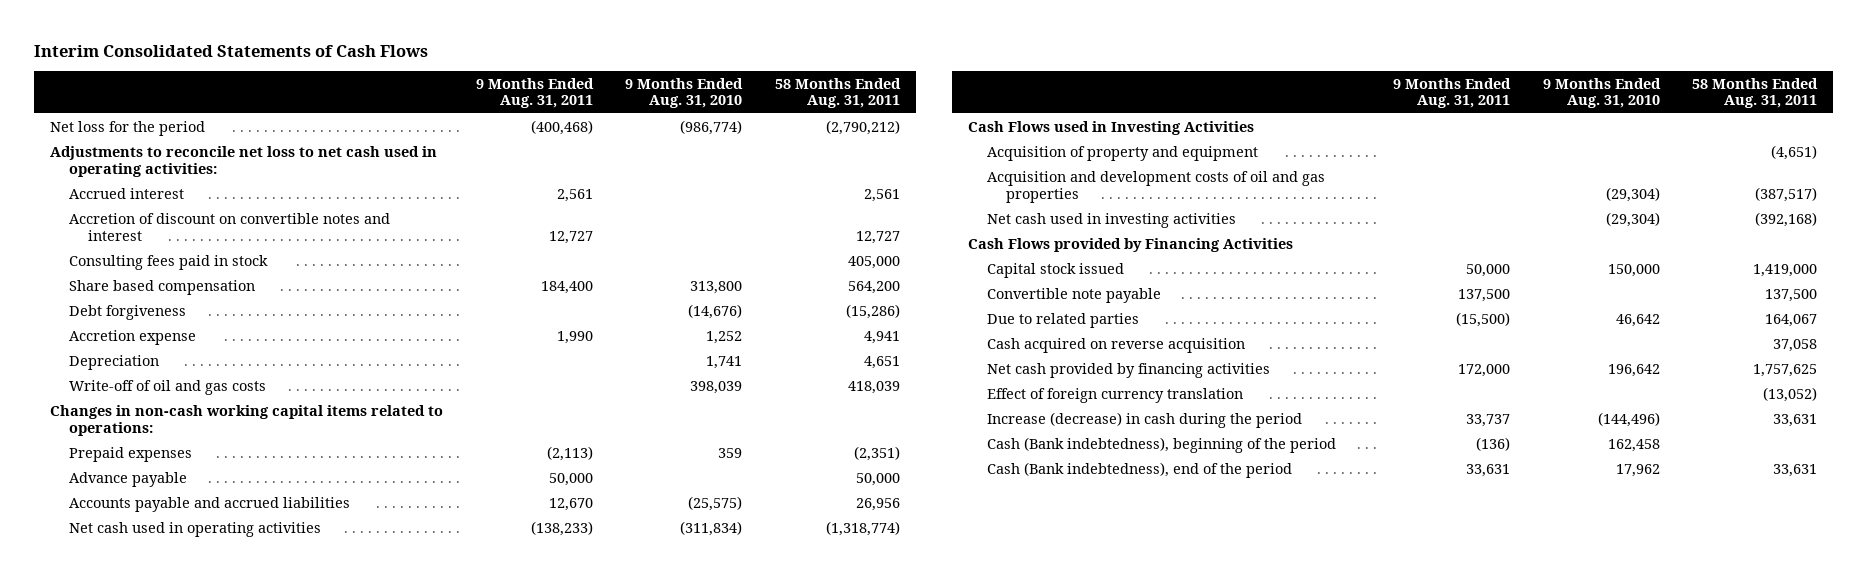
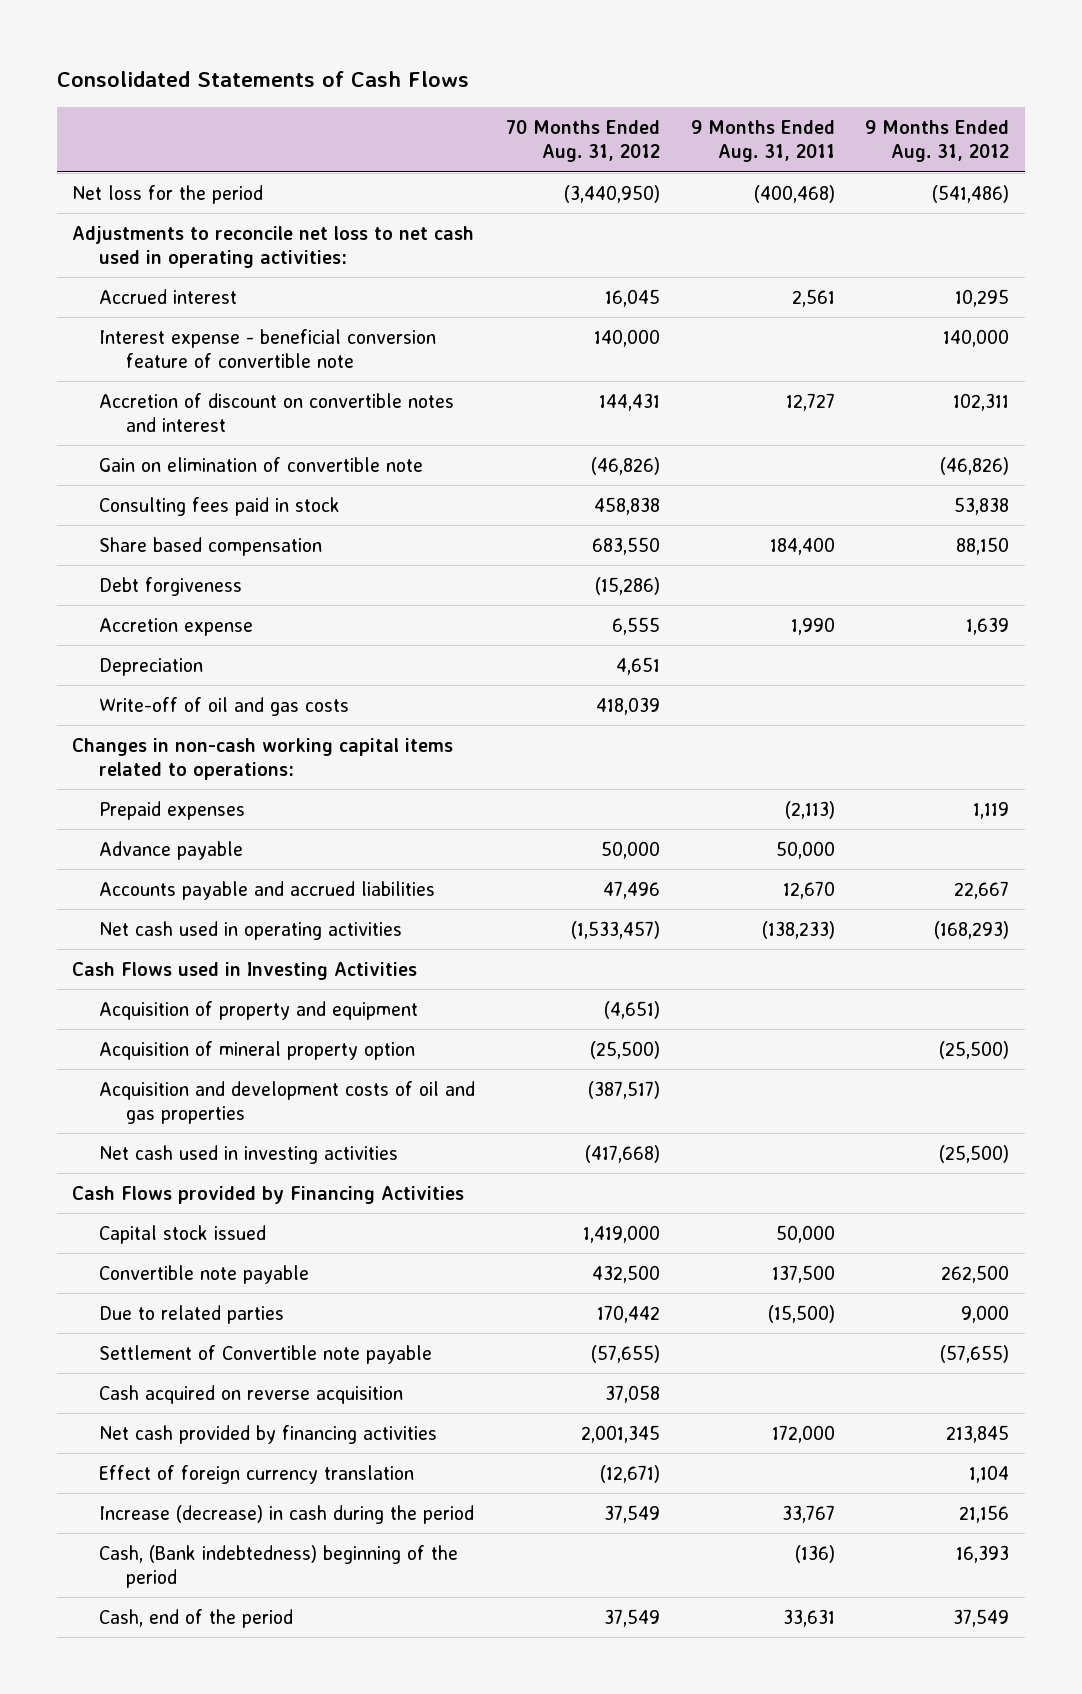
- Interim Consolidated Statements of Cash Flows
+ Consolidated Statements of Cash Flows
- | 9 Months Ended Aug. 31, 2011 | 9 Months Ended Aug. 31, 2010 | 58 Months Ended Aug. 31, 2011
+ | 70 Months Ended Aug. 31, 2012 | 9 Months Ended Aug. 31, 2011 | 9 Months Ended Aug. 31, 2012
+ Interest expense - beneficial conversion feature of convertible note | 140,000 | | 140,000
+ Gain on elimination of convertible note | (46,826) | | (46,826)
+ Acquisition of mineral property option | (25,500) | | (25,500)
+ Settlement of Convertible note payable | (57,655) | | (57,655)
- Increase (decrease) in cash during the period | 33,737 | (144,496) | 33,631
- Cash (Bank indebtedness), beginning of the period | (136) | 162,458 |
- Cash (Bank indebtedness), end of the period | 33,631 | 17,962 | 33,631
+ Increase (decrease) in cash during the period | 37,549 | 33,767 | 21,156
+ Cash, (Bank indebtedness) beginning of the period | | (136) | 16,393
+ Cash, end of the period | 37,549 | 33,631 | 37,549

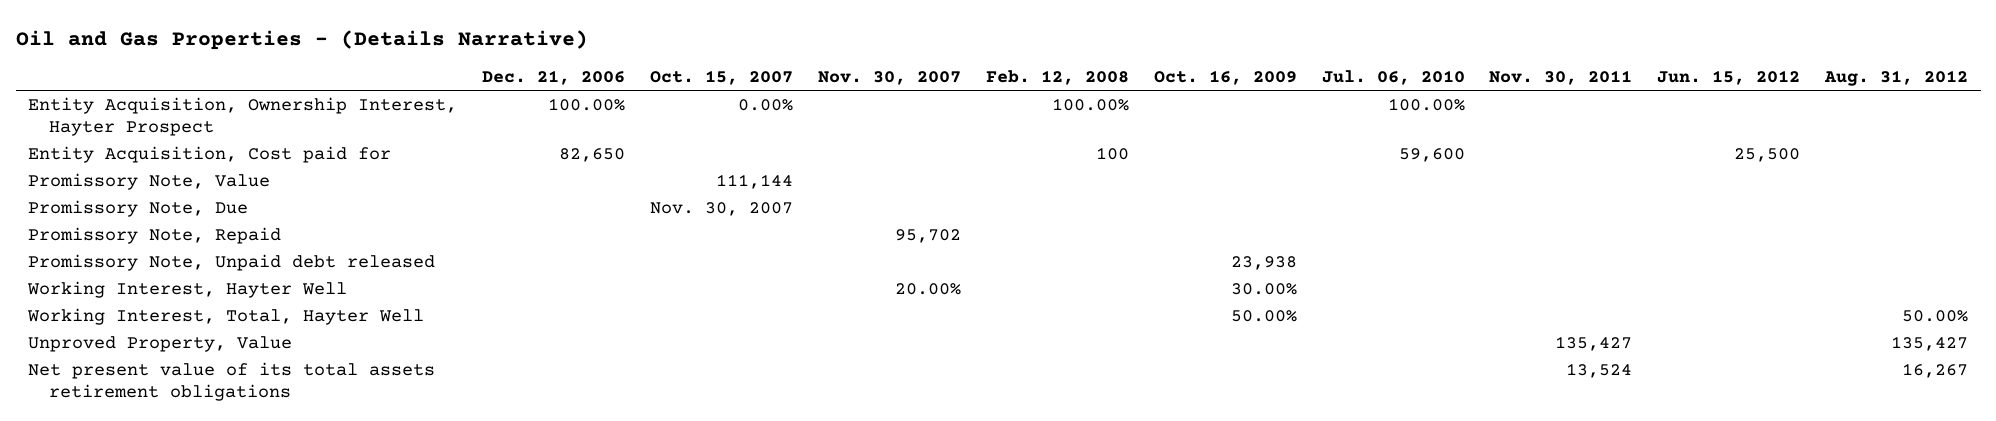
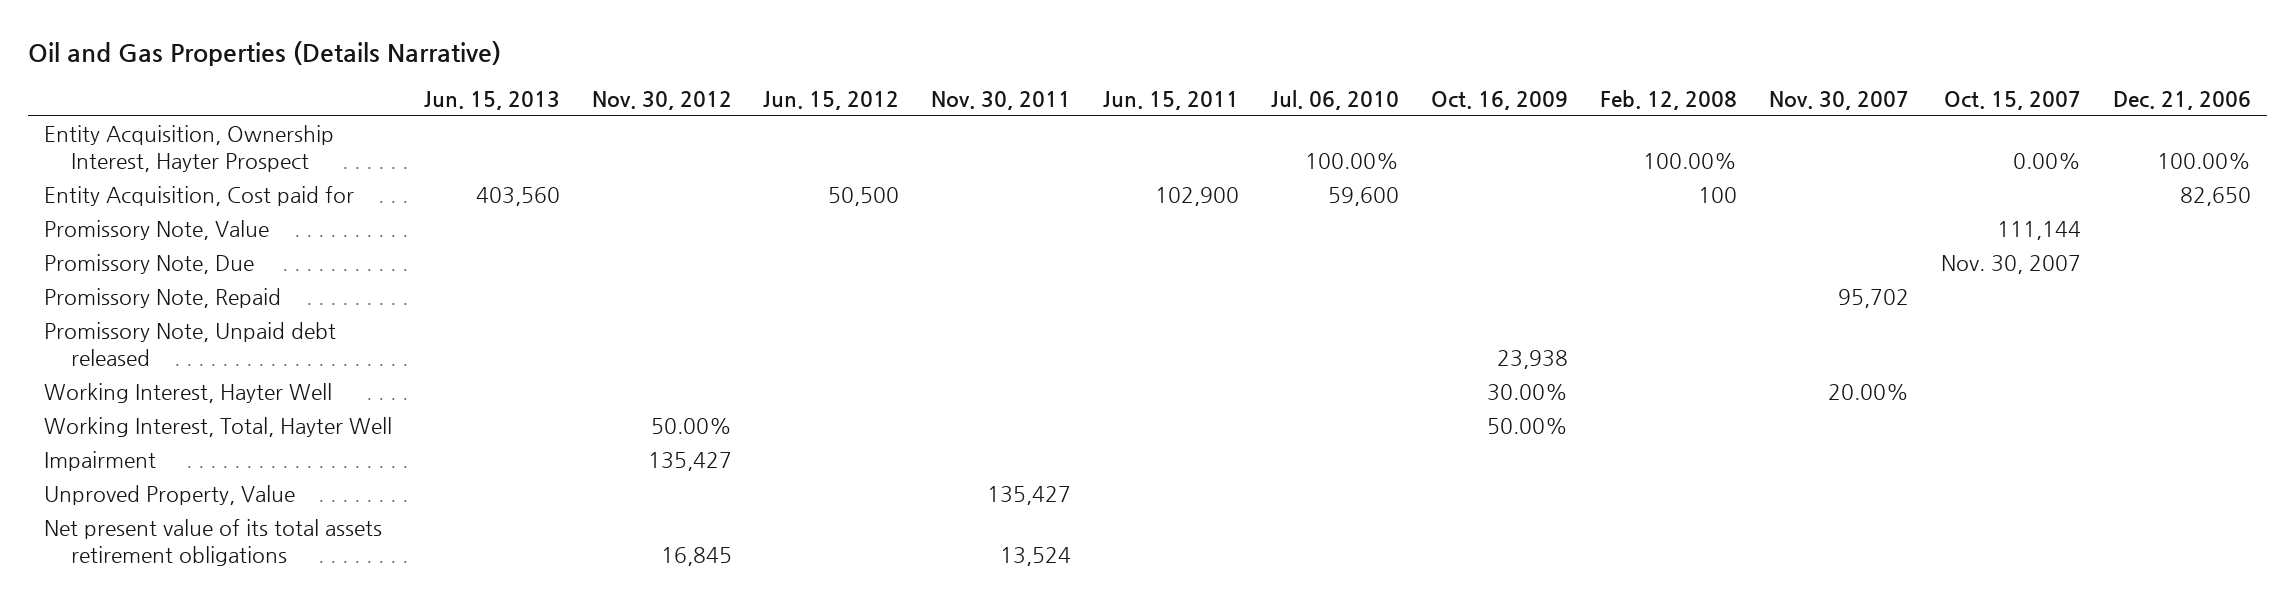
- Oil and Gas Properties - (Details Narrative)
+ Oil and Gas Properties (Details Narrative)
- | Dec. 21, 2006 | Oct. 15, 2007 | Nov. 30, 2007 | Feb. 12, 2008 | Oct. 16, 2009 | Jul. 06, 2010 | Nov. 30, 2011 | Jun. 15, 2012 | Aug. 31, 2012
+ | Jun. 15, 2013 | Nov. 30, 2012 | Jun. 15, 2012 | Nov. 30, 2011 | Jun. 15, 2011 | Jul. 06, 2010 | Oct. 16, 2009 | Feb. 12, 2008 | Nov. 30, 2007 | Oct. 15, 2007 | Dec. 21, 2006
- Entity Acquisition, Cost paid for | 82,650 | | | 100 | | 59,600 | | 25,500 |
+ Entity Acquisition, Cost paid for | 403,560 | | 50,500 | | 102,900 | 59,600 | | 100 | | | 82,650
+ Impairment | | 135,427 | | | | | | | | |

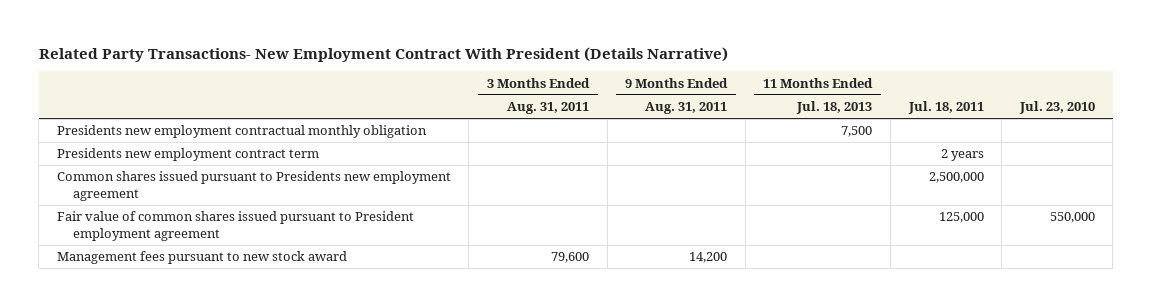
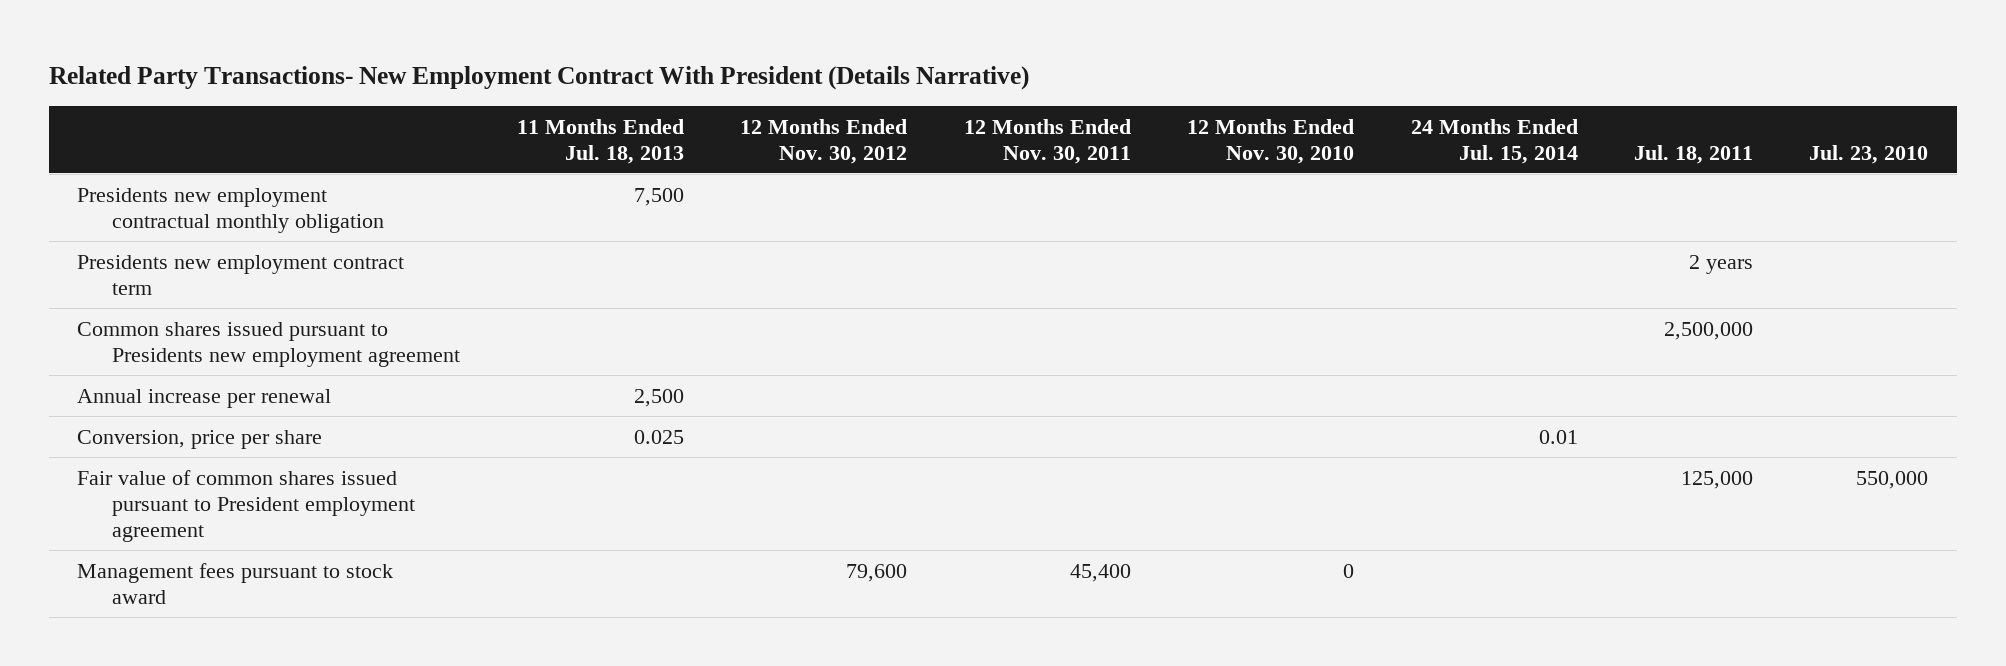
- | 3 Months Ended Aug. 31, 2011 | 9 Months Ended Aug. 31, 2011 | 11 Months Ended Jul. 18, 2013 | Jul. 18, 2011 | Jul. 23, 2010
+ | 11 Months Ended Jul. 18, 2013 | 12 Months Ended Nov. 30, 2012 | 12 Months Ended Nov. 30, 2011 | 12 Months Ended Nov. 30, 2010 | 24 Months Ended Jul. 15, 2014 | Jul. 18, 2011 | Jul. 23, 2010
+ Annual increase per renewal | 2,500 | | | | | |
+ Conversion, price per share | 0.025 | | | | 0.01 | |
- Management fees pursuant to new stock award | 79,600 | 14,200 | | |
+ Management fees pursuant to stock award | | 79,600 | 45,400 | 0 | | |

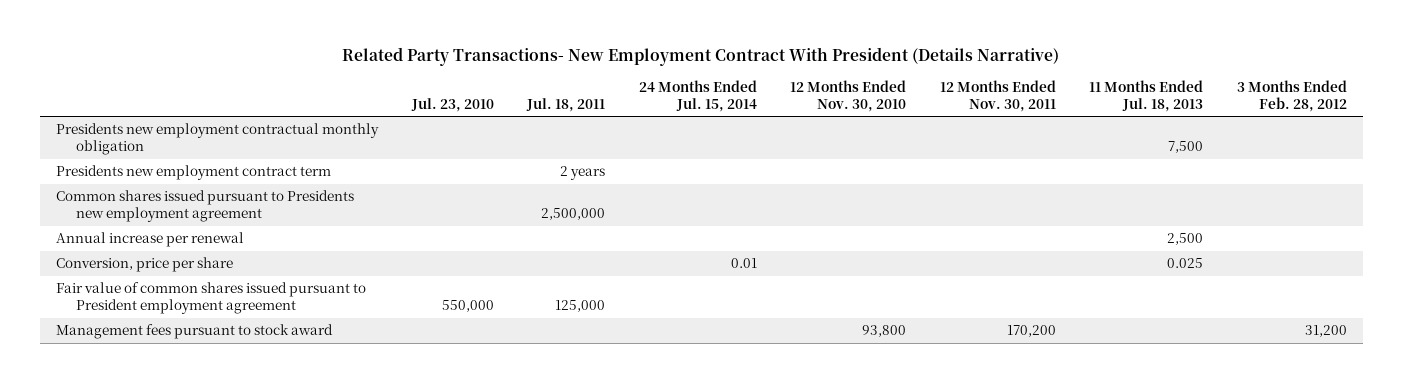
- | 11 Months Ended Jul. 18, 2013 | 12 Months Ended Nov. 30, 2012 | 12 Months Ended Nov. 30, 2011 | 12 Months Ended Nov. 30, 2010 | 24 Months Ended Jul. 15, 2014 | Jul. 18, 2011 | Jul. 23, 2010
+ | Jul. 23, 2010 | Jul. 18, 2011 | 24 Months Ended Jul. 15, 2014 | 12 Months Ended Nov. 30, 2010 | 12 Months Ended Nov. 30, 2011 | 11 Months Ended Jul. 18, 2013 | 3 Months Ended Feb. 28, 2012
- Management fees pursuant to stock award | | 79,600 | 45,400 | 0 | | |
+ Management fees pursuant to stock award | | | | 93,800 | 170,200 | | 31,200

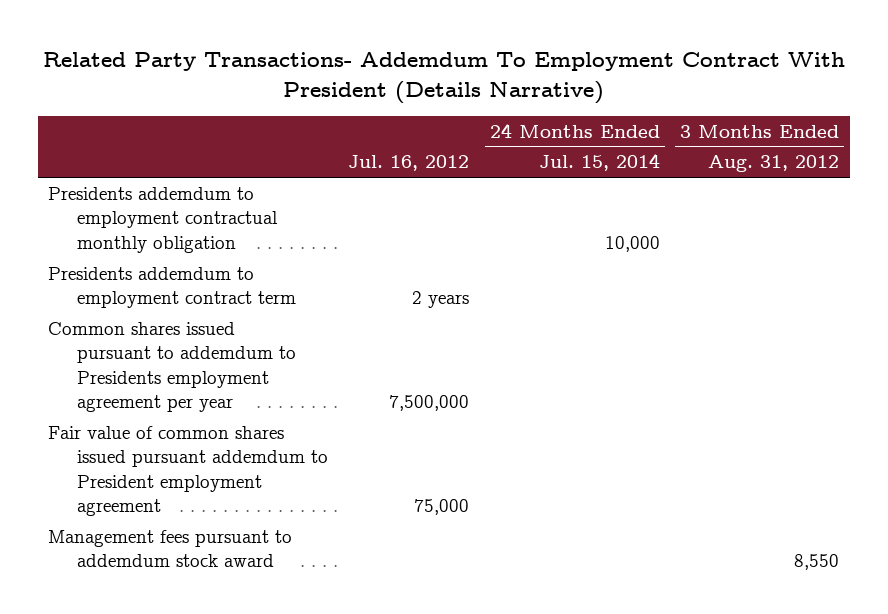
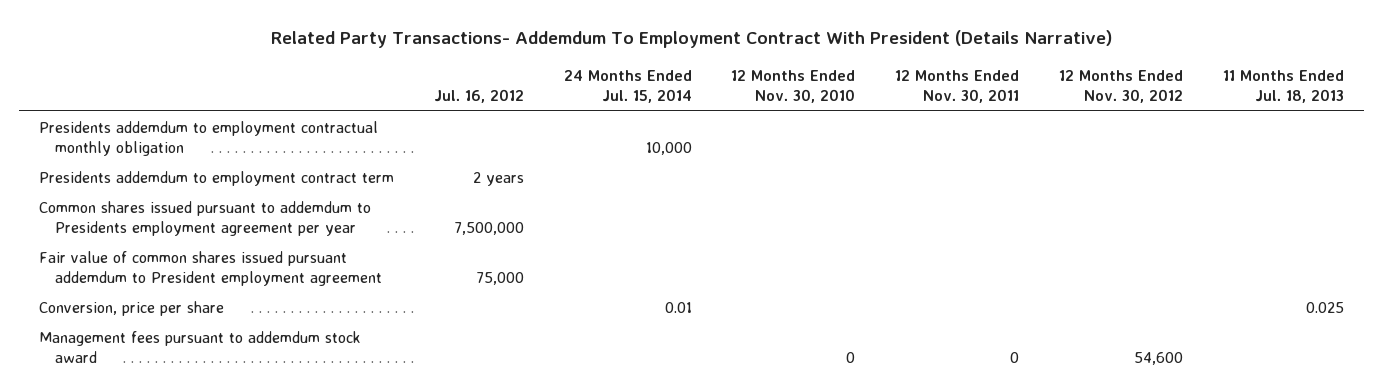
- | Jul. 16, 2012 | 24 Months Ended Jul. 15, 2014 | 3 Months Ended Aug. 31, 2012
+ | Jul. 16, 2012 | 24 Months Ended Jul. 15, 2014 | 12 Months Ended Nov. 30, 2010 | 12 Months Ended Nov. 30, 2011 | 12 Months Ended Nov. 30, 2012 | 11 Months Ended Jul. 18, 2013
+ Conversion, price per share | | 0.01 | | | | 0.025

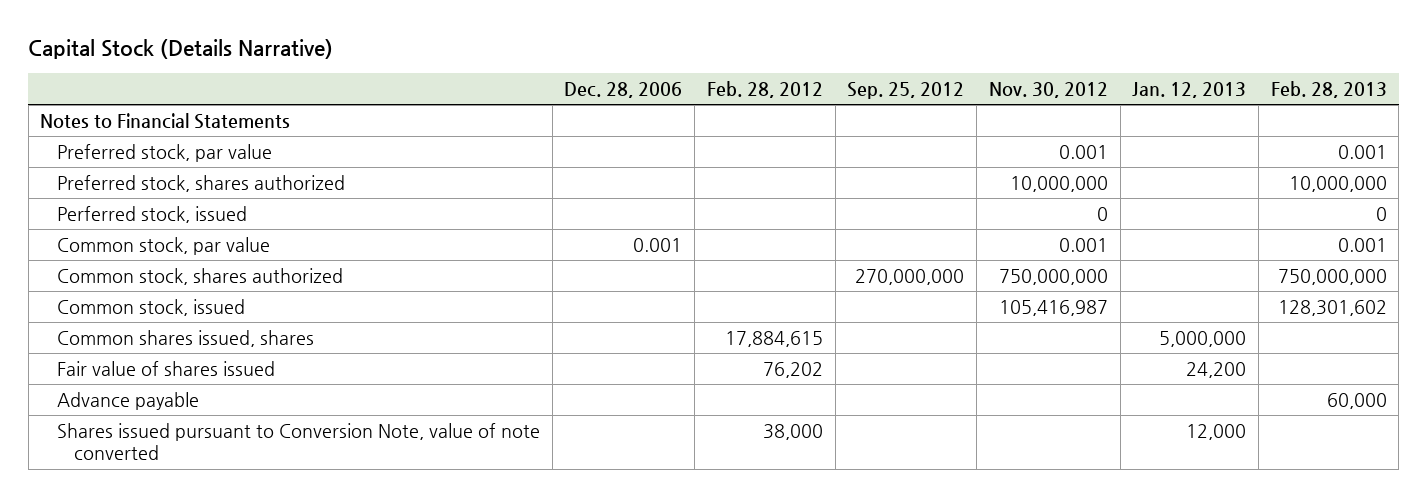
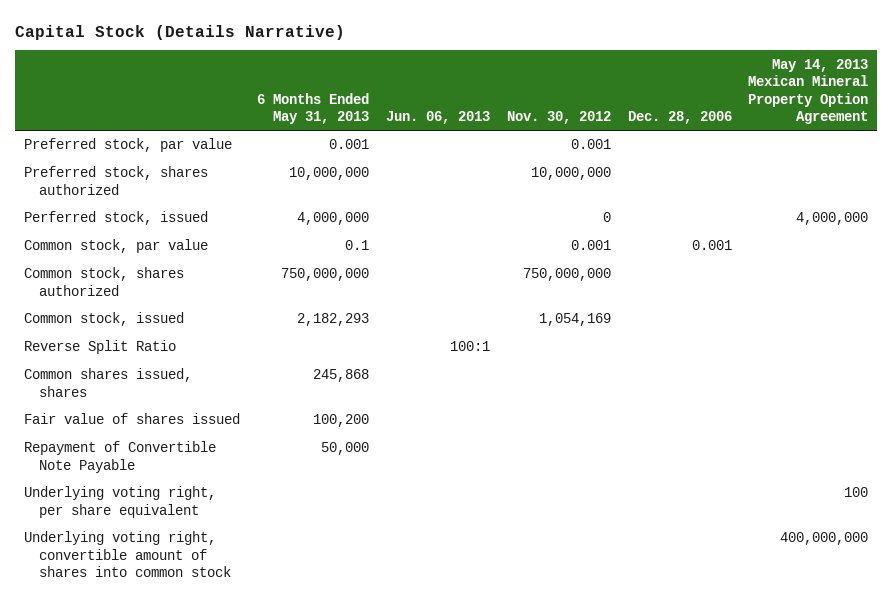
- | Dec. 28, 2006 | Feb. 28, 2012 | Sep. 25, 2012 | Nov. 30, 2012 | Jan. 12, 2013 | Feb. 28, 2013
+ | 6 Months Ended May 31, 2013 | Jun. 06, 2013 | Nov. 30, 2012 | Dec. 28, 2006 | May 14, 2013 Mexican Mineral Property Option Agreement
- Notes to Financial Statements
- Common stock, issued | | | | 105,416,987 | | 128,301,602
+ Common stock, issued | 2,182,293 | | 1,054,169 | |
+ Reverse Split Ratio | | 100:1 | | |
- Advance payable | | | | | | 60,000
- Shares issued pursuant to Conversion Note, value of note converted | | 38,000 | | | 12,000 |
+ Repayment of Convertible Note Payable | 50,000 | | | |
+ Underlying voting right, per share equivalent | | | | | 100
+ Underlying voting right, convertible amount of shares into common stock | | | | | 400,000,000

